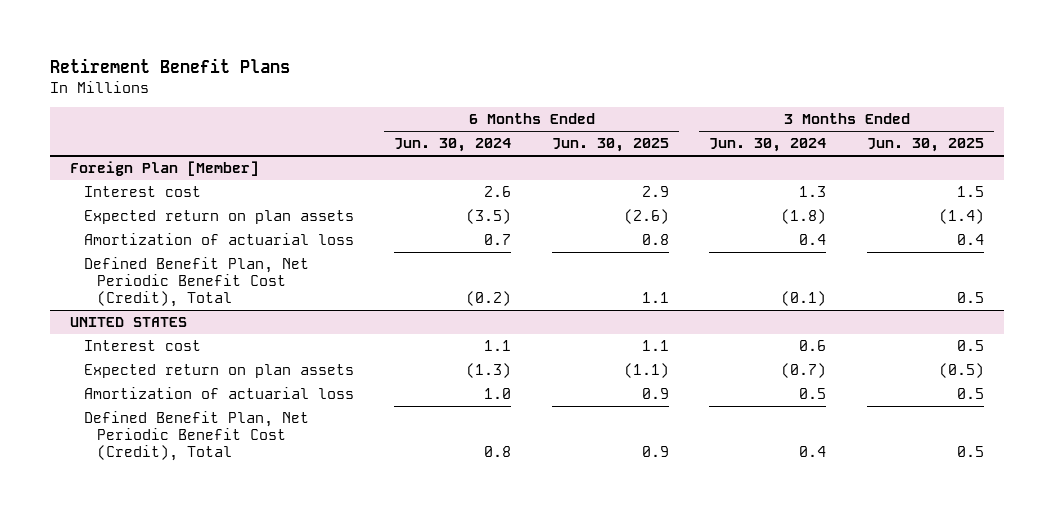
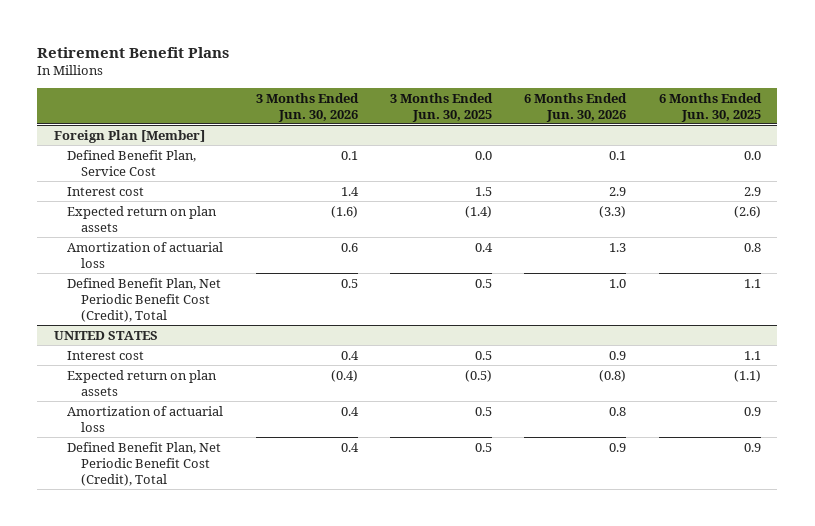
- | 6 Months Ended Jun. 30, 2024 | 6 Months Ended Jun. 30, 2025 | 3 Months Ended Jun. 30, 2024 | 3 Months Ended Jun. 30, 2025
+ | 3 Months Ended Jun. 30, 2026 | 3 Months Ended Jun. 30, 2025 | 6 Months Ended Jun. 30, 2026 | 6 Months Ended Jun. 30, 2025
@ Foreign Plan [Member]
+ Defined Benefit Plan, Service Cost | 0.1 | 0.0 | 0.1 | 0.0

